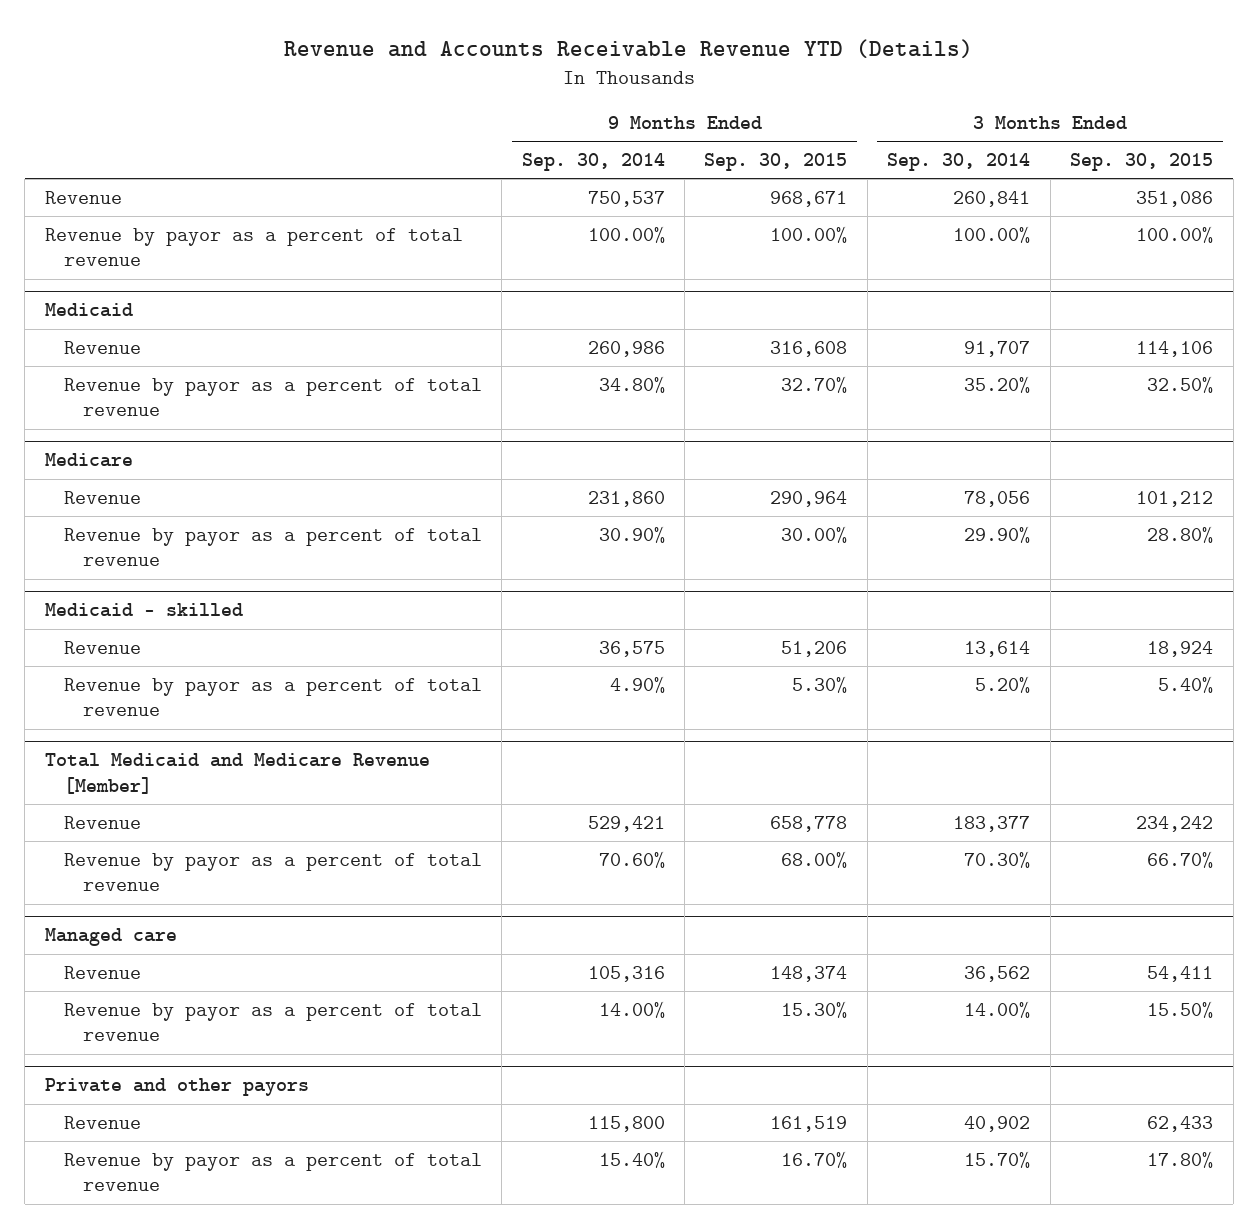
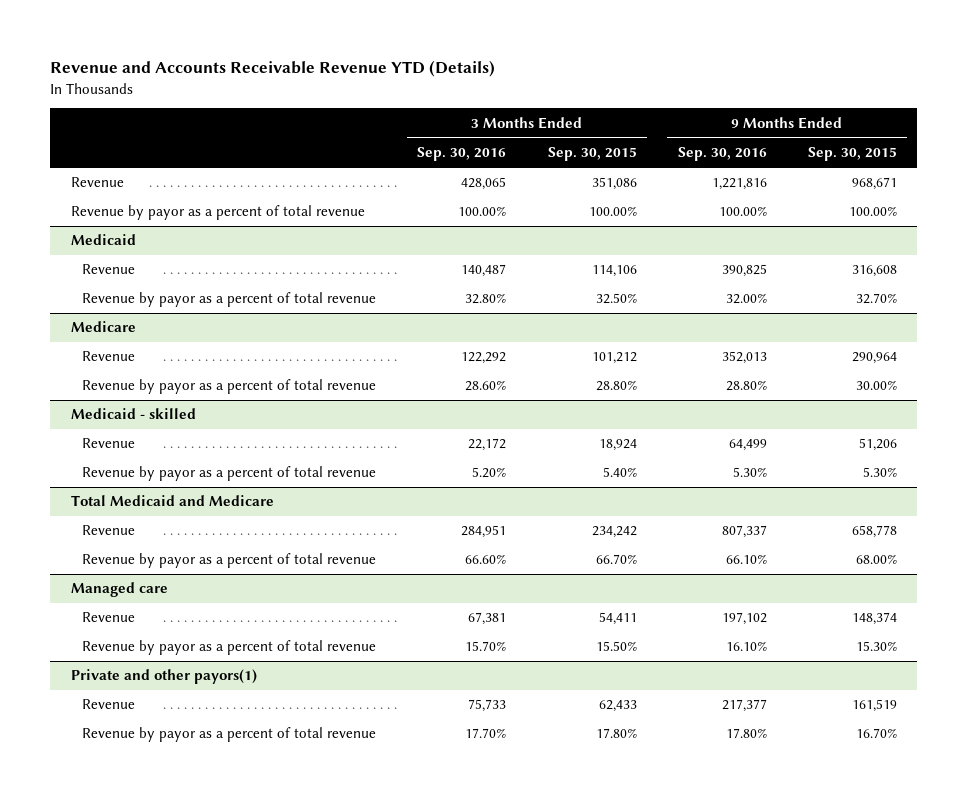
- | 9 Months Ended Sep. 30, 2014 | 9 Months Ended Sep. 30, 2015 | 3 Months Ended Sep. 30, 2014 | 3 Months Ended Sep. 30, 2015
+ | 3 Months Ended Sep. 30, 2016 | 3 Months Ended Sep. 30, 2015 | 9 Months Ended Sep. 30, 2016 | 9 Months Ended Sep. 30, 2015
- Total Medicaid and Medicare Revenue [Member]
+ Total Medicaid and Medicare
- Private and other payors
+ Private and other payors(1)

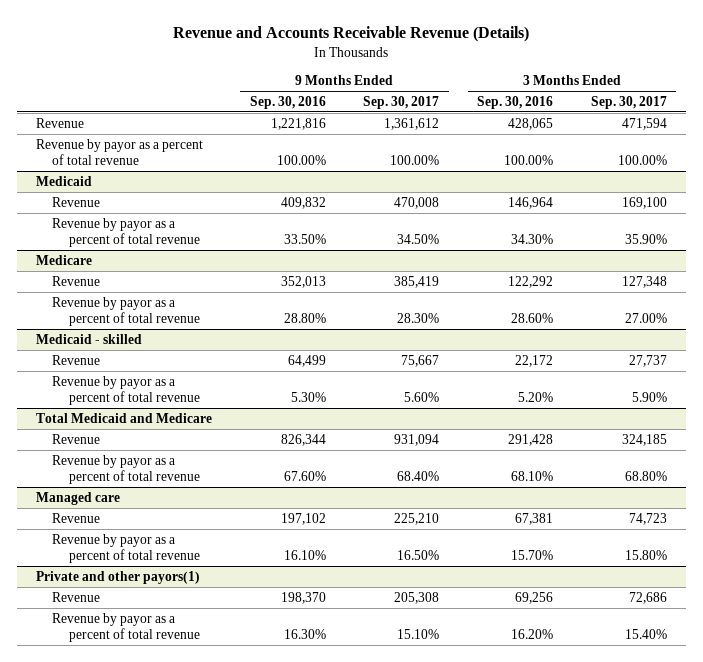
- Revenue and Accounts Receivable Revenue YTD (Details)
+ Revenue and Accounts Receivable Revenue (Details)
- | 3 Months Ended Sep. 30, 2016 | 3 Months Ended Sep. 30, 2015 | 9 Months Ended Sep. 30, 2016 | 9 Months Ended Sep. 30, 2015
+ | 9 Months Ended Sep. 30, 2016 | 9 Months Ended Sep. 30, 2017 | 3 Months Ended Sep. 30, 2016 | 3 Months Ended Sep. 30, 2017
@ Medicaid
- Revenue | 140,487 | 114,106 | 390,825 | 316,608
- Revenue by payor as a percent of total revenue | 32.80% | 32.50% | 32.00% | 32.70%
+ Revenue | 409,832 | 470,008 | 146,964 | 169,100
+ Revenue by payor as a percent of total revenue | 33.50% | 34.50% | 34.30% | 35.90%
@ Total Medicaid and Medicare
- Revenue | 284,951 | 234,242 | 807,337 | 658,778
- Revenue by payor as a percent of total revenue | 66.60% | 66.70% | 66.10% | 68.00%
+ Revenue | 826,344 | 931,094 | 291,428 | 324,185
+ Revenue by payor as a percent of total revenue | 67.60% | 68.40% | 68.10% | 68.80%
@ Private and other payors(1)
- Revenue | 75,733 | 62,433 | 217,377 | 161,519
- Revenue by payor as a percent of total revenue | 17.70% | 17.80% | 17.80% | 16.70%
+ Revenue | 198,370 | 205,308 | 69,256 | 72,686
+ Revenue by payor as a percent of total revenue | 16.30% | 15.10% | 16.20% | 15.40%

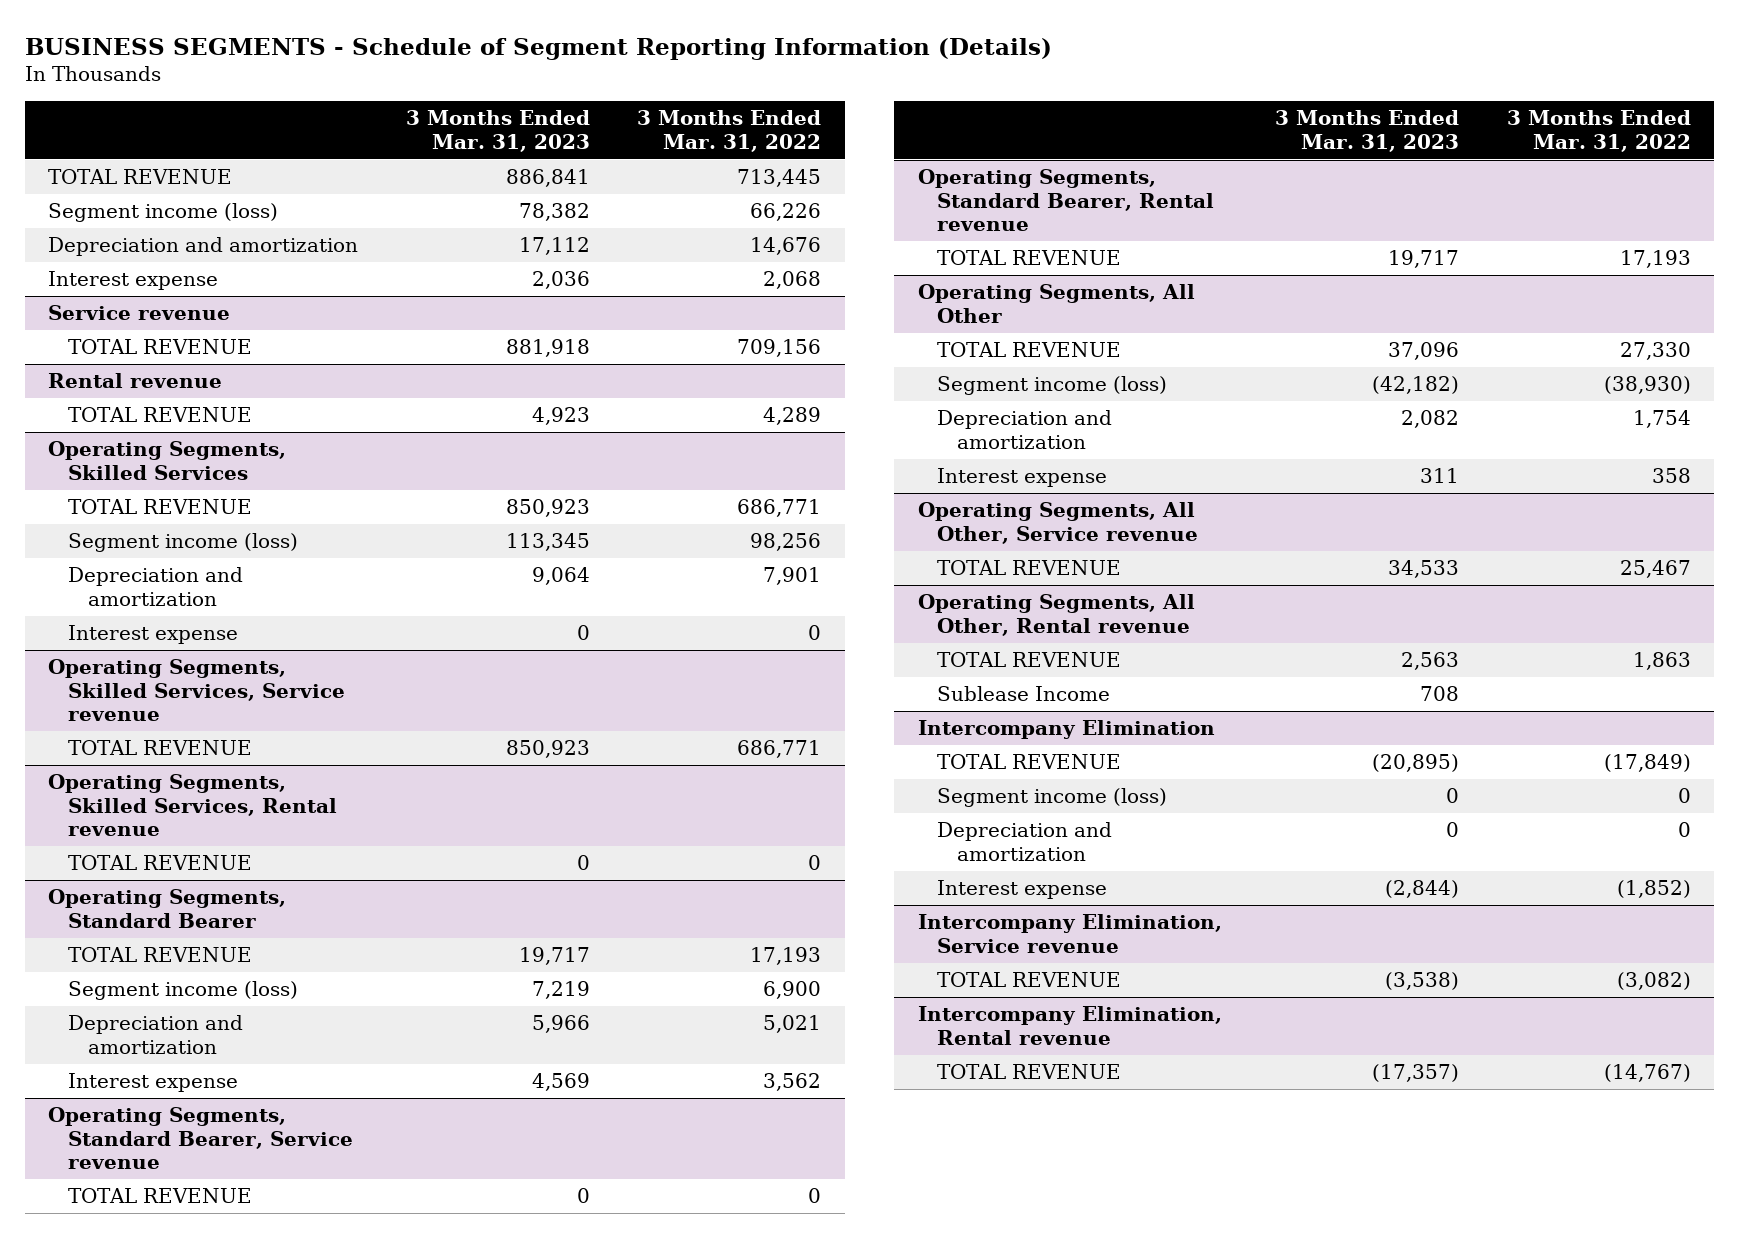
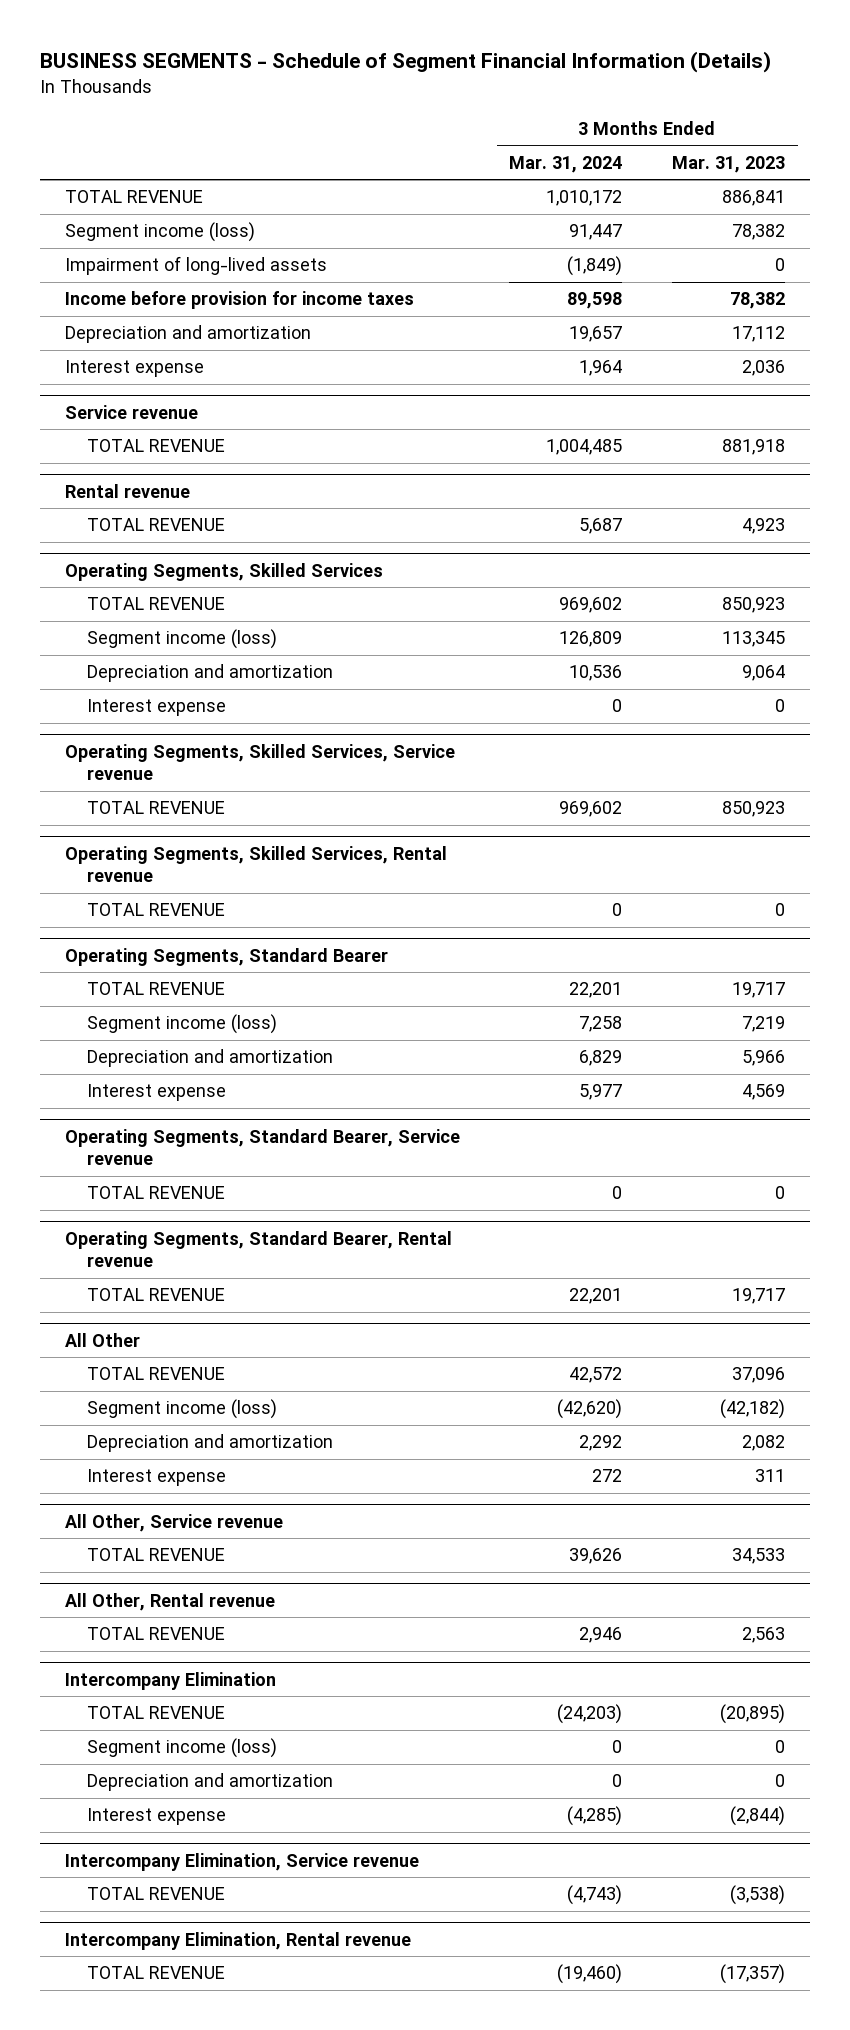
- BUSINESS SEGMENTS - Schedule of Segment Reporting Information (Details)
+ BUSINESS SEGMENTS - Schedule of Segment Financial Information (Details)
- | 3 Months Ended Mar. 31, 2023 | 3 Months Ended Mar. 31, 2022
+ | 3 Months Ended Mar. 31, 2024 | 3 Months Ended Mar. 31, 2023
+ Impairment of long-lived assets | (1,849) | 0
+ Income before provision for income taxes | 89,598 | 78,382
- Operating Segments, All Other
+ All Other
- Operating Segments, All Other, Service revenue
+ All Other, Service revenue
- Operating Segments, All Other, Rental revenue
+ All Other, Rental revenue
- Sublease Income | 708 |

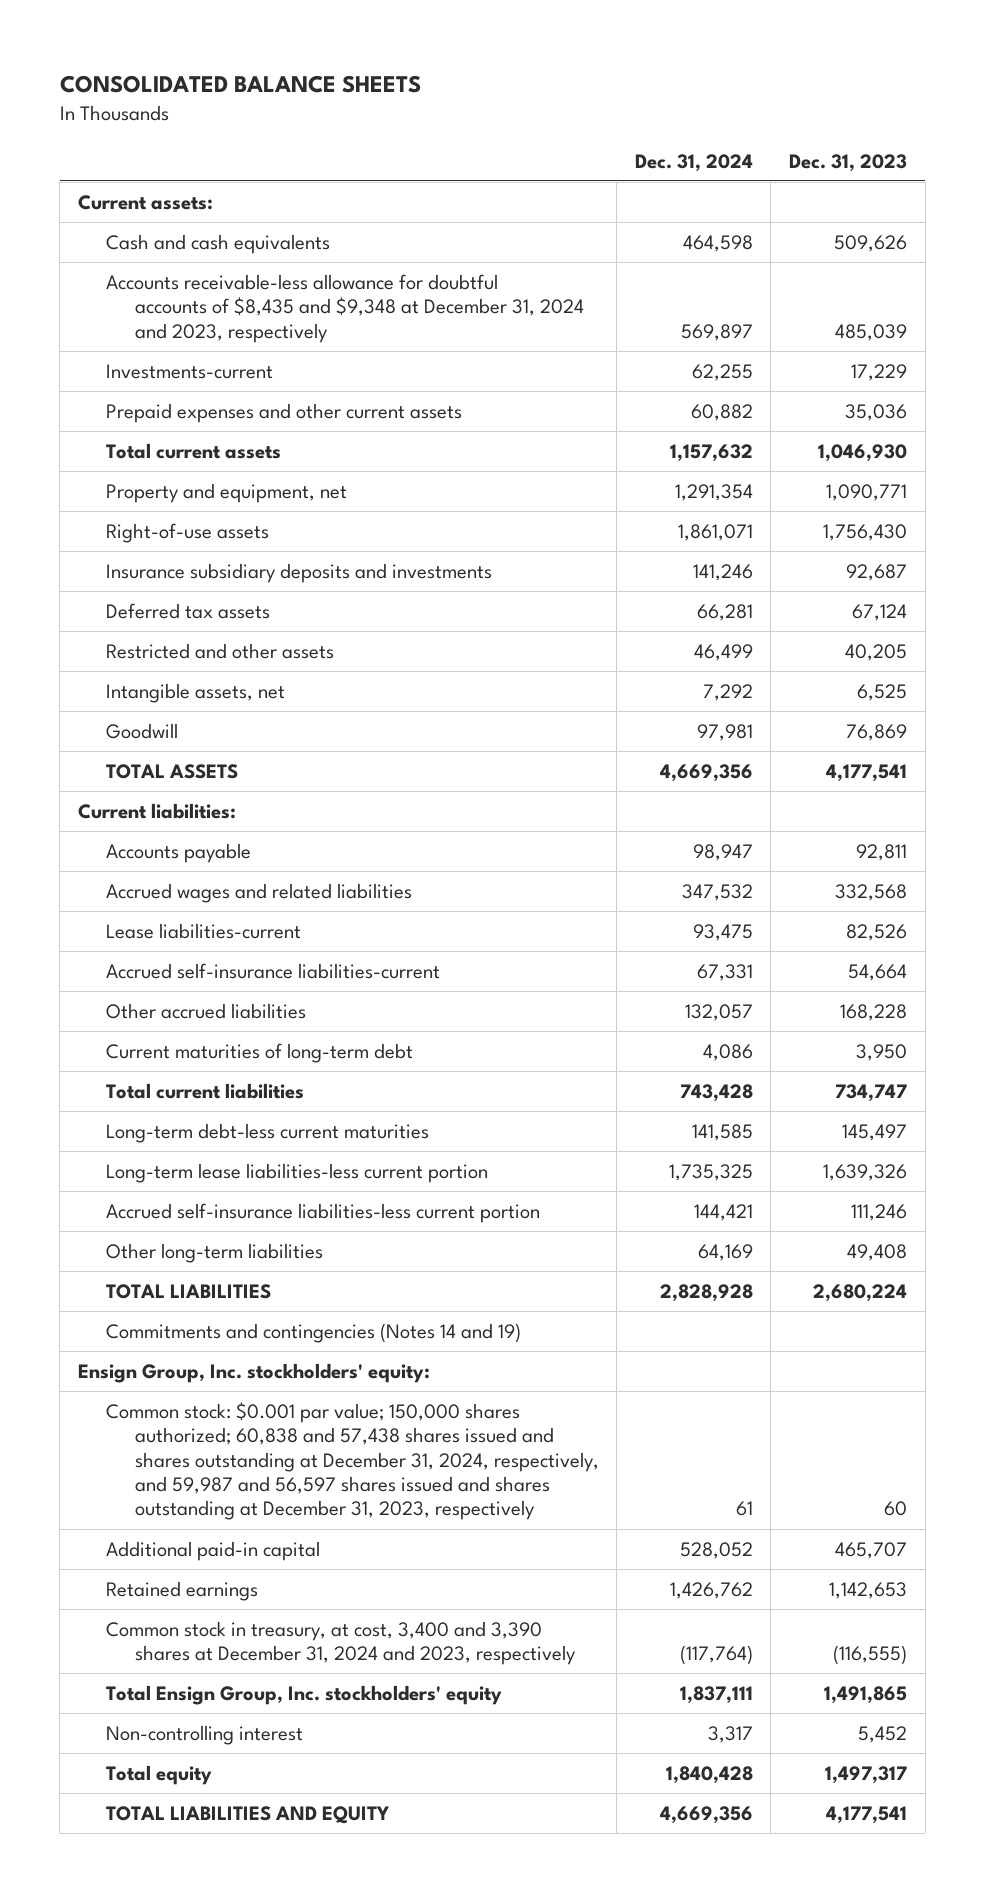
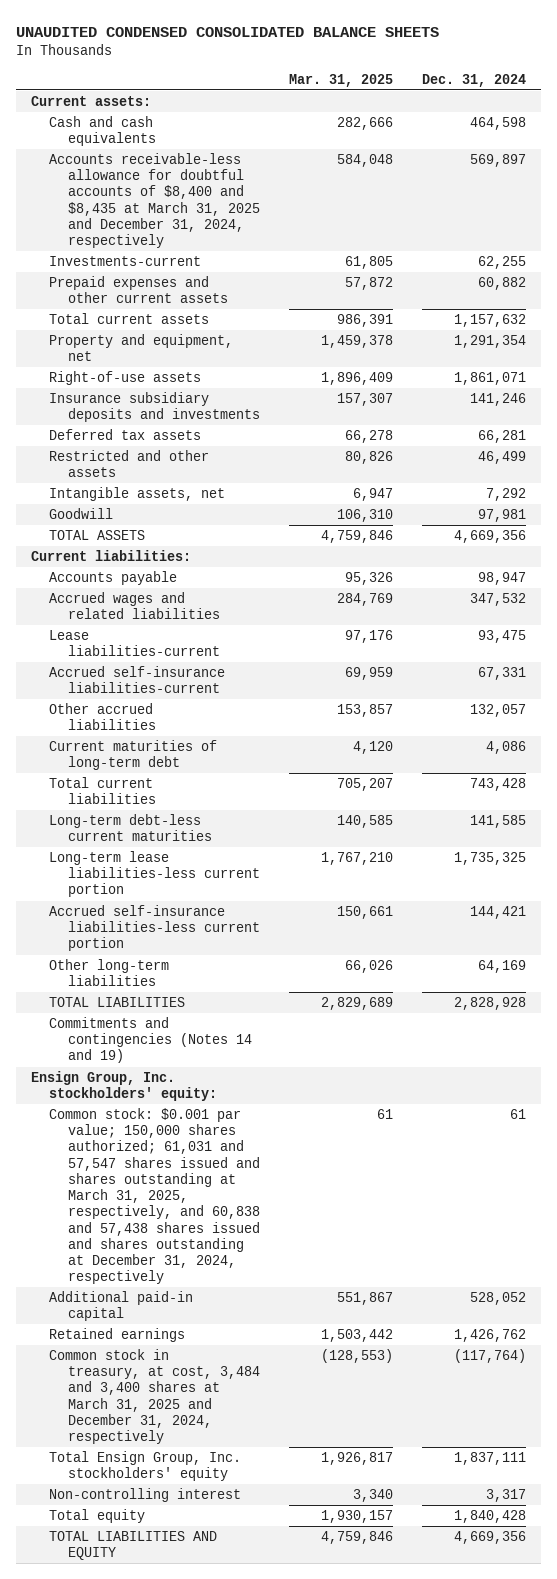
- CONSOLIDATED BALANCE SHEETS
+ UNAUDITED CONDENSED CONSOLIDATED BALANCE SHEETS
- | Dec. 31, 2024 | Dec. 31, 2023
+ | Mar. 31, 2025 | Dec. 31, 2024
- Accounts receivable-less allowance for doubtful accounts of $8,435 and $9,348 at December 31, 2024 and 2023, respectively | 569,897 | 485,039
+ Accounts receivable-less allowance for doubtful accounts of $8,400 and $8,435 at March 31, 2025 and December 31, 2024, respectively | 584,048 | 569,897
- Common stock: $0.001 par value; 150,000 shares authorized; 60,838 and 57,438 shares issued and shares outstanding at December 31, 2024, respectively, and 59,987 and 56,597 shares issued and shares outstanding at December 31, 2023, respectively | 61 | 60
+ Common stock: $0.001 par value; 150,000 shares authorized; 61,031 and 57,547 shares issued and shares outstanding at March 31, 2025, respectively, and 60,838 and 57,438 shares issued and shares outstanding at December 31, 2024, respectively | 61 | 61
- Common stock in treasury, at cost, 3,400 and 3,390 shares at December 31, 2024 and 2023, respectively | (117,764) | (116,555)
+ Common stock in treasury, at cost, 3,484 and 3,400 shares at March 31, 2025 and December 31, 2024, respectively | (128,553) | (117,764)

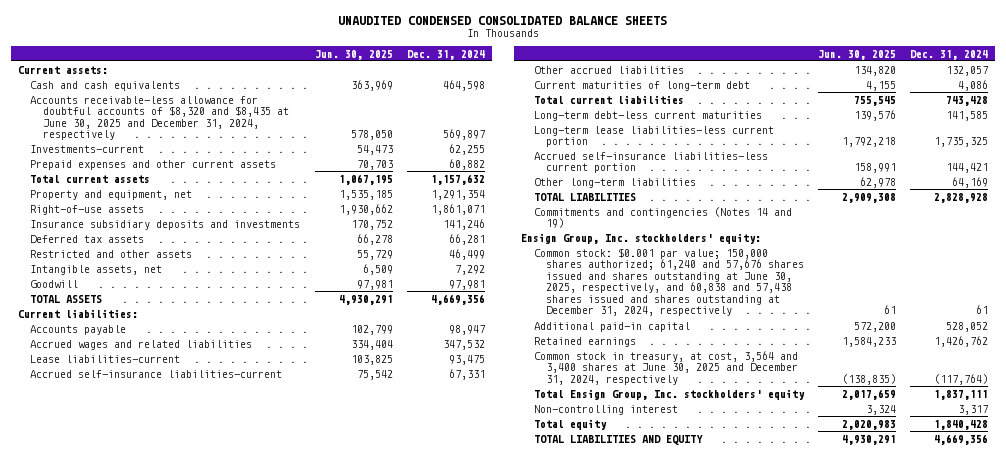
- | Mar. 31, 2025 | Dec. 31, 2024
+ | Jun. 30, 2025 | Dec. 31, 2024
- Accounts receivable-less allowance for doubtful accounts of $8,400 and $8,435 at March 31, 2025 and December 31, 2024, respectively | 584,048 | 569,897
+ Accounts receivable-less allowance for doubtful accounts of $8,320 and $8,435 at June 30, 2025 and December 31, 2024, respectively | 578,050 | 569,897
- Common stock: $0.001 par value; 150,000 shares authorized; 61,031 and 57,547 shares issued and shares outstanding at March 31, 2025, respectively, and 60,838 and 57,438 shares issued and shares outstanding at December 31, 2024, respectively | 61 | 61
+ Common stock: $0.001 par value; 150,000 shares authorized; 61,240 and 57,676 shares issued and shares outstanding at June 30, 2025, respectively, and 60,838 and 57,438 shares issued and shares outstanding at December 31, 2024, respectively | 61 | 61
- Common stock in treasury, at cost, 3,484 and 3,400 shares at March 31, 2025 and December 31, 2024, respectively | (128,553) | (117,764)
+ Common stock in treasury, at cost, 3,564 and 3,400 shares at June 30, 2025 and December 31, 2024, respectively | (138,835) | (117,764)

